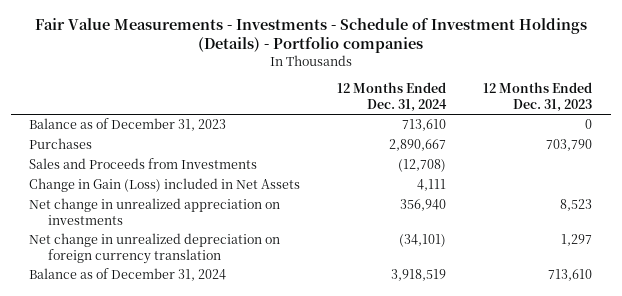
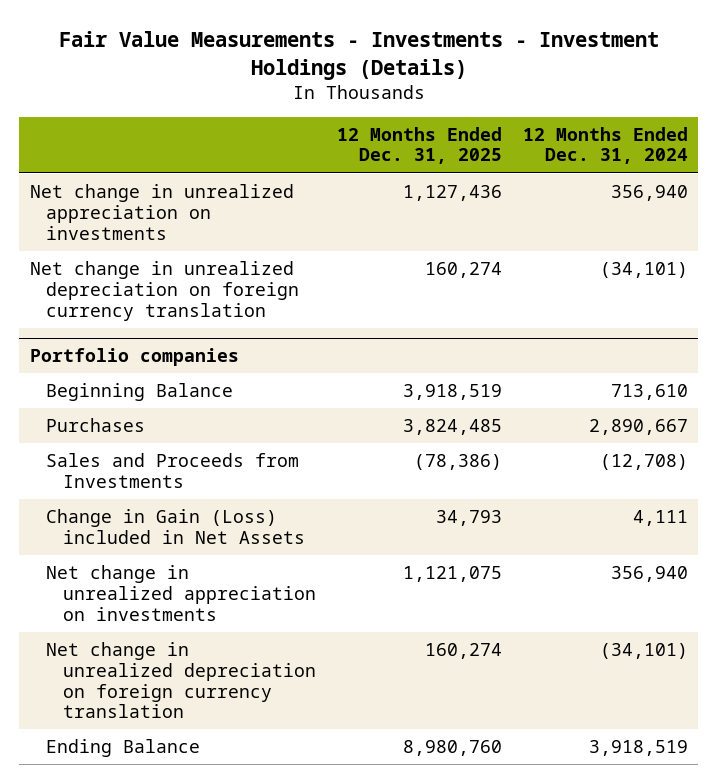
- Fair Value Measurements - Investments - Schedule of Investment Holdings (Details) - Portfolio companies
+ Fair Value Measurements - Investments - Investment Holdings (Details)
- | 12 Months Ended Dec. 31, 2024 | 12 Months Ended Dec. 31, 2023
+ | 12 Months Ended Dec. 31, 2025 | 12 Months Ended Dec. 31, 2024
- Balance as of December 31, 2023 | 713,610 | 0
+ Net change in unrealized appreciation on investments | 1,127,436 | 356,940
+ Net change in unrealized depreciation on foreign currency translation | 160,274 | (34,101)
+ Portfolio companies
+ Beginning Balance | 3,918,519 | 713,610
- Balance as of December 31, 2024 | 3,918,519 | 713,610
+ Ending Balance | 8,980,760 | 3,918,519

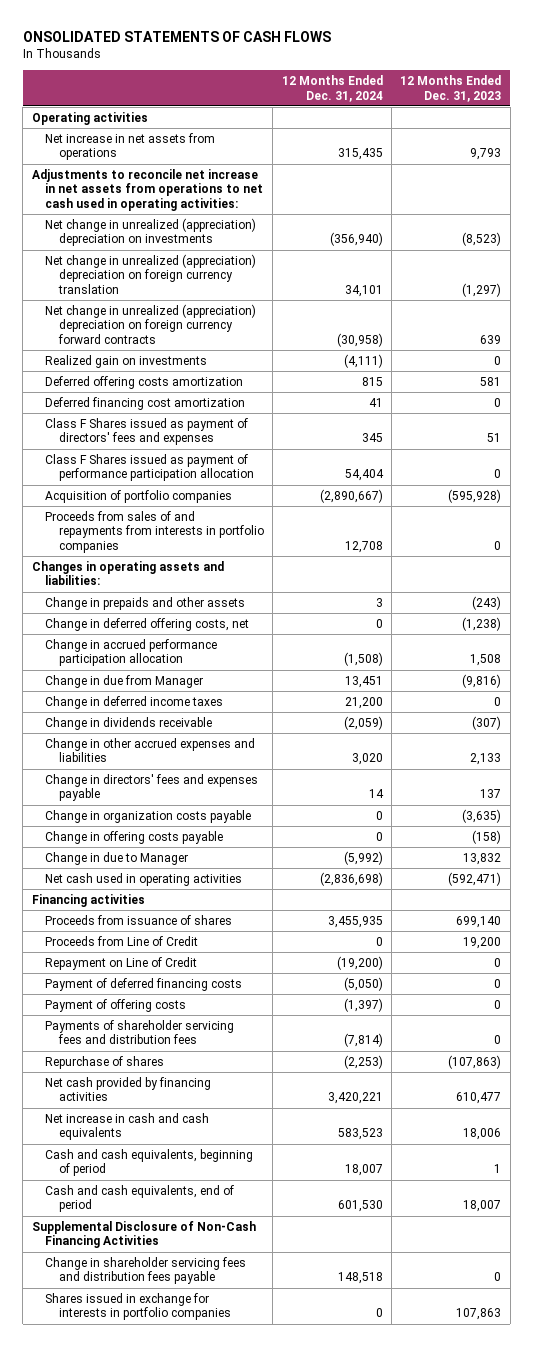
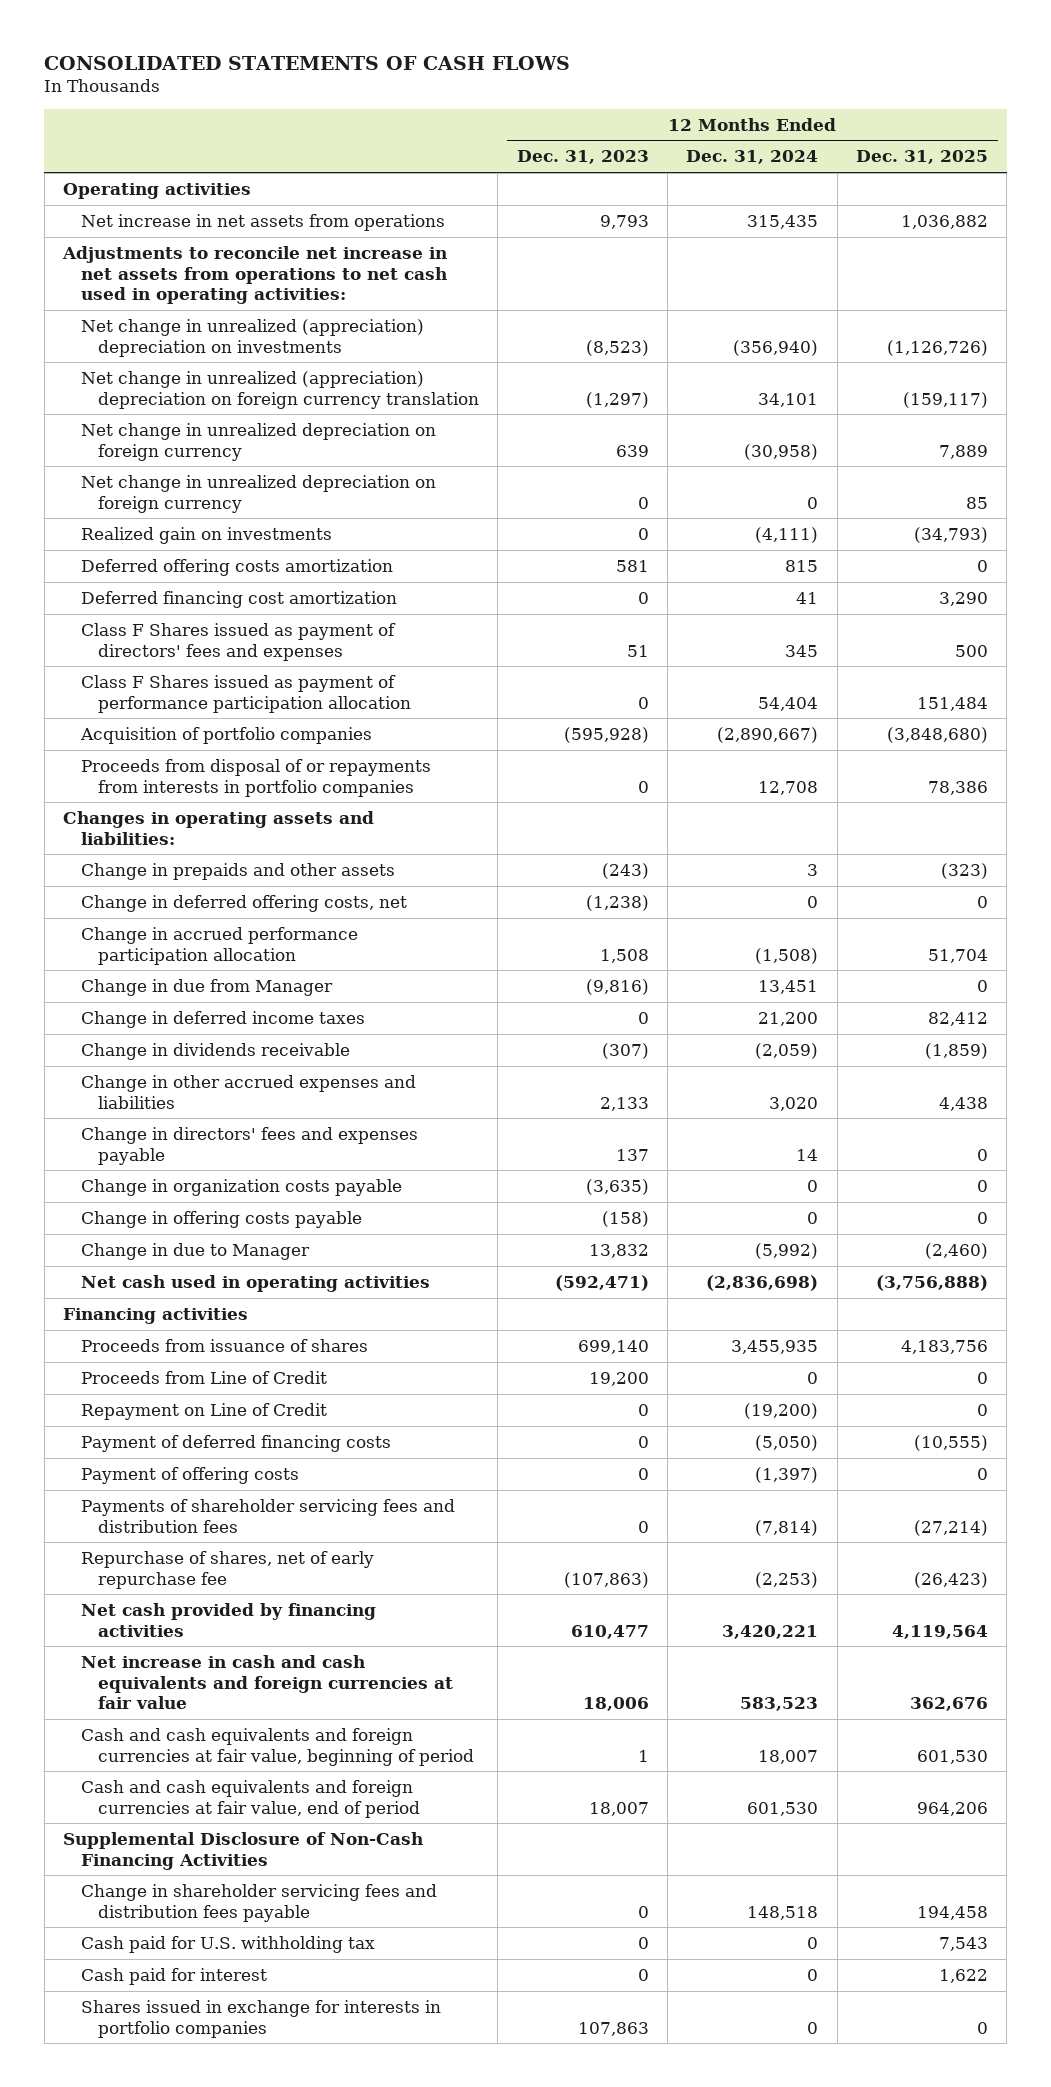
- ONSOLIDATED STATEMENTS OF CASH FLOWS
+ CONSOLIDATED STATEMENTS OF CASH FLOWS
- | 12 Months Ended Dec. 31, 2024 | 12 Months Ended Dec. 31, 2023
+ | 12 Months Ended Dec. 31, 2023 | 12 Months Ended Dec. 31, 2024 | 12 Months Ended Dec. 31, 2025
- Net change in unrealized (appreciation) depreciation on foreign currency forward contracts | (30,958) | 639
+ Net change in unrealized depreciation on foreign currency | 639 | (30,958) | 7,889
+ Net change in unrealized depreciation on foreign currency | 0 | 0 | 85
- Proceeds from sales of and repayments from interests in portfolio companies | 12,708 | 0
+ Proceeds from disposal of or repayments from interests in portfolio companies | 0 | 12,708 | 78,386
- Repurchase of shares | (2,253) | (107,863)
+ Repurchase of shares, net of early repurchase fee | (107,863) | (2,253) | (26,423)
- Net increase in cash and cash equivalents | 583,523 | 18,006
- Cash and cash equivalents, beginning of period | 18,007 | 1
- Cash and cash equivalents, end of period | 601,530 | 18,007
+ Net increase in cash and cash equivalents and foreign currencies at fair value | 18,006 | 583,523 | 362,676
+ Cash and cash equivalents and foreign currencies at fair value, beginning of period | 1 | 18,007 | 601,530
+ Cash and cash equivalents and foreign currencies at fair value, end of period | 18,007 | 601,530 | 964,206
+ Cash paid for U.S. withholding tax | 0 | 0 | 7,543
+ Cash paid for interest | 0 | 0 | 1,622

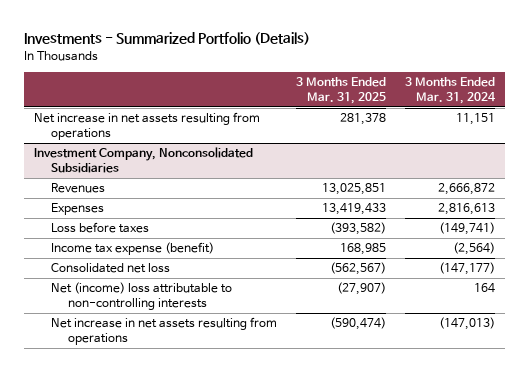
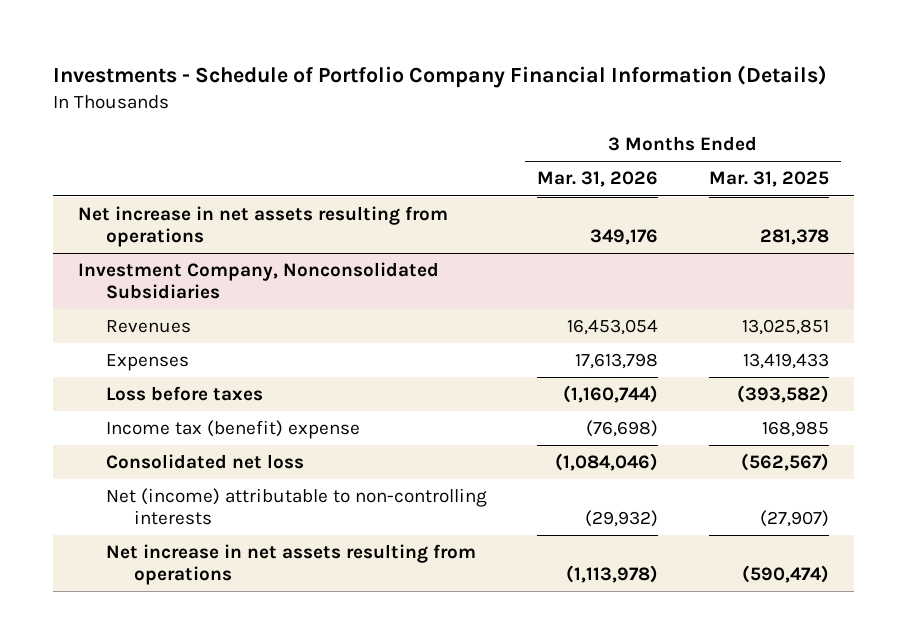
- Investments - Summarized Portfolio (Details)
+ Investments - Schedule of Portfolio Company Financial Information (Details)
- | 3 Months Ended Mar. 31, 2025 | 3 Months Ended Mar. 31, 2024
+ | 3 Months Ended Mar. 31, 2026 | 3 Months Ended Mar. 31, 2025
@ Investment Company, Nonconsolidated Subsidiaries
- Income tax expense (benefit) | 168,985 | (2,564)
+ Income tax (benefit) expense | (76,698) | 168,985
- Net (income) loss attributable to non-controlling interests | (27,907) | 164
+ Net (income) attributable to non-controlling interests | (29,932) | (27,907)

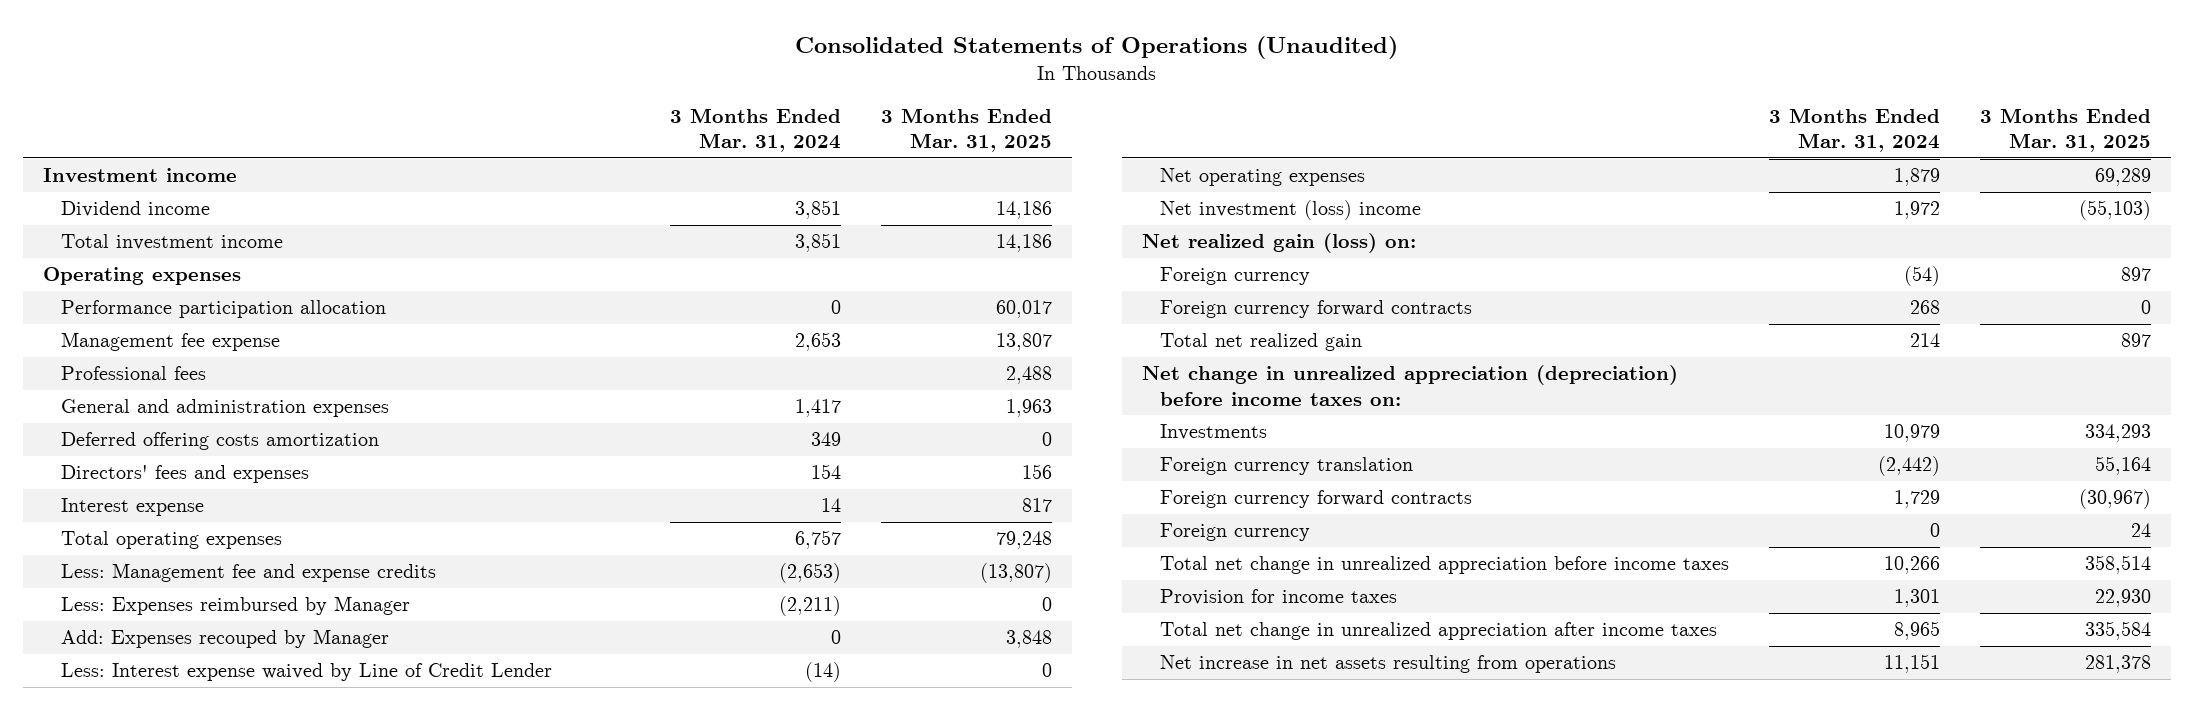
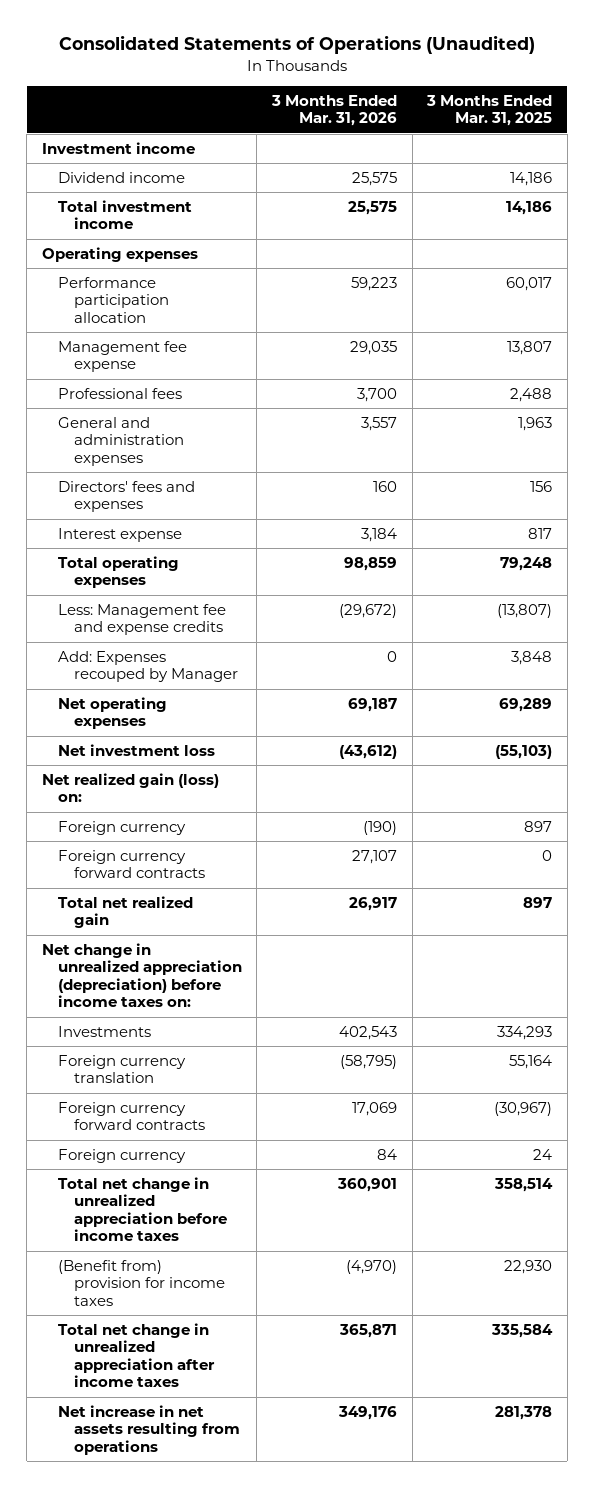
- | 3 Months Ended Mar. 31, 2024 | 3 Months Ended Mar. 31, 2025
+ | 3 Months Ended Mar. 31, 2026 | 3 Months Ended Mar. 31, 2025
- Deferred offering costs amortization | 349 | 0
- Less: Expenses reimbursed by Manager | (2,211) | 0
- Less: Interest expense waived by Line of Credit Lender | (14) | 0
- Net investment (loss) income | 1,972 | (55,103)
+ Net investment loss | (43,612) | (55,103)
- Provision for income taxes | 1,301 | 22,930
+ (Benefit from) provision for income taxes | (4,970) | 22,930

